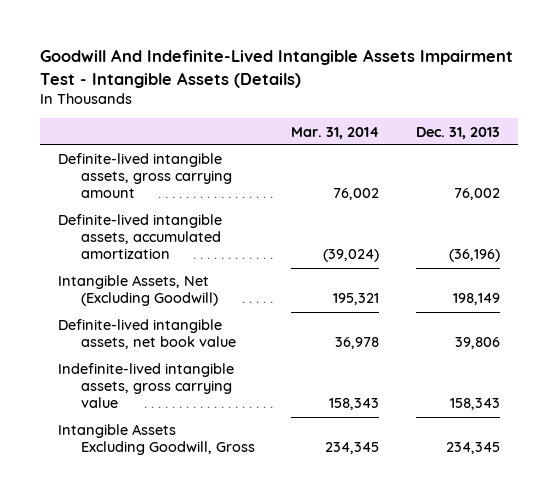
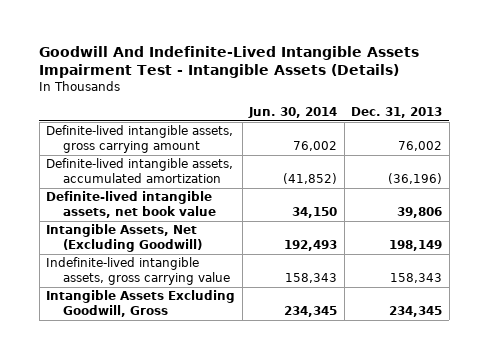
- | Mar. 31, 2014 | Dec. 31, 2013
+ | Jun. 30, 2014 | Dec. 31, 2013
moved down: Intangible Assets, Net (Excluding Goodwill) | 192,493 | 198,149

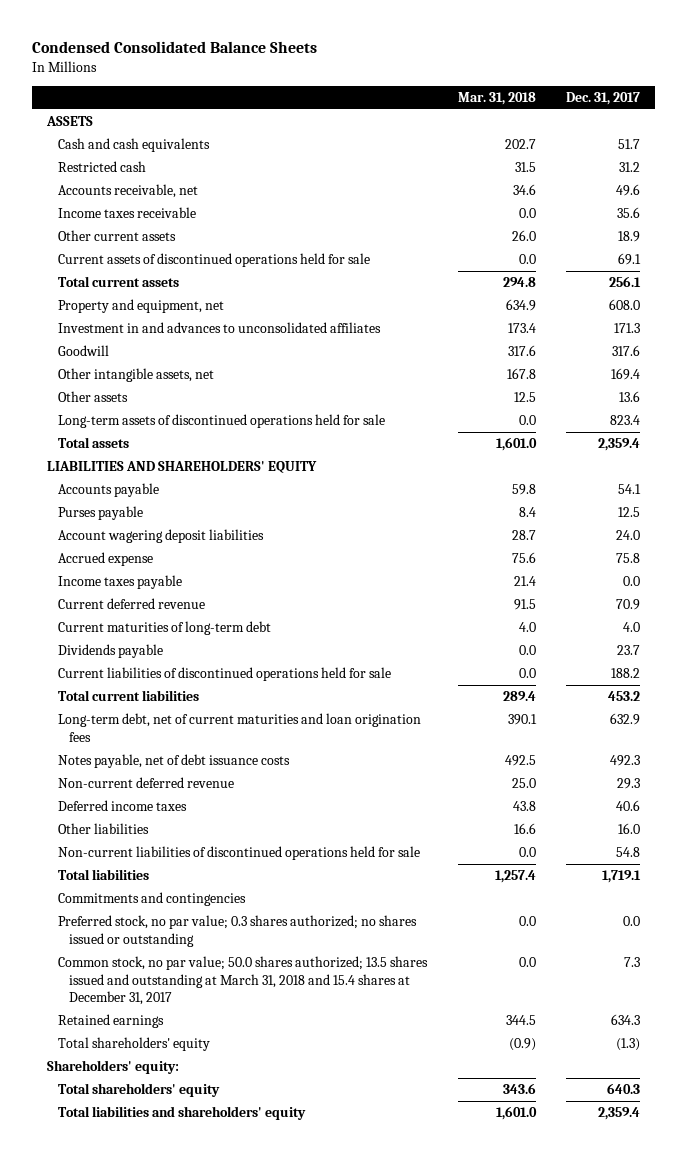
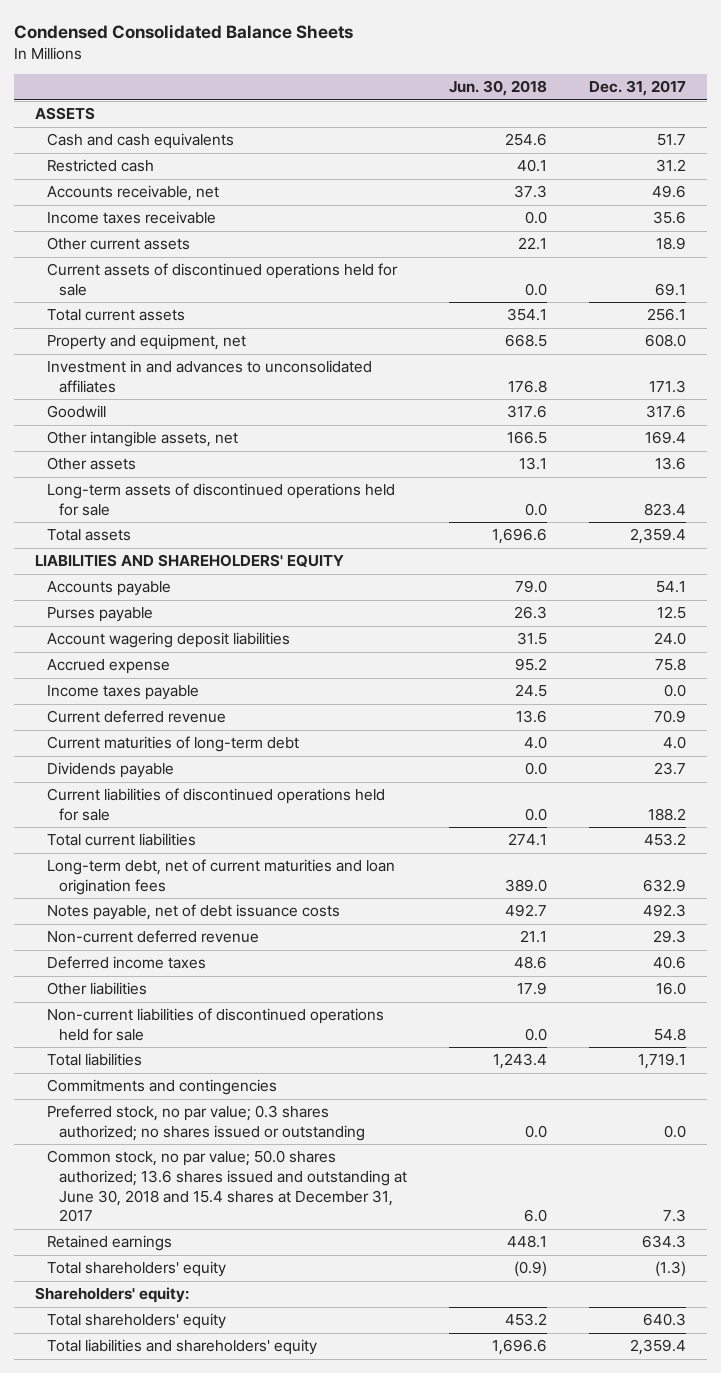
- | Mar. 31, 2018 | Dec. 31, 2017
+ | Jun. 30, 2018 | Dec. 31, 2017
- Common stock, no par value; 50.0 shares authorized; 13.5 shares issued and outstanding at March 31, 2018 and 15.4 shares at December 31, 2017 | 0.0 | 7.3
+ Common stock, no par value; 50.0 shares authorized; 13.6 shares issued and outstanding at June 30, 2018 and 15.4 shares at December 31, 2017 | 6.0 | 7.3

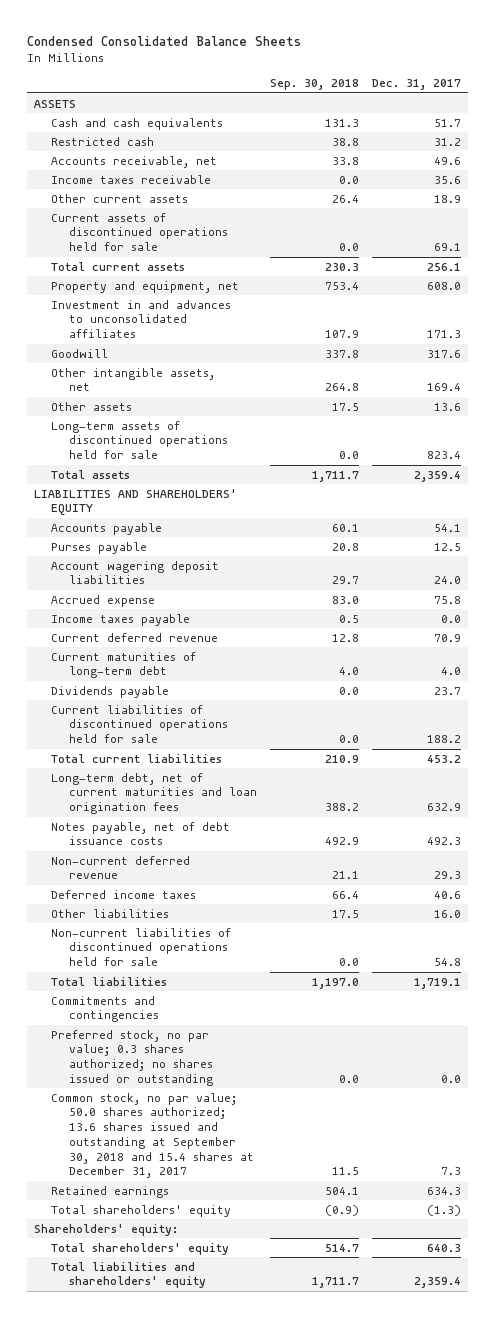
- | Jun. 30, 2018 | Dec. 31, 2017
+ | Sep. 30, 2018 | Dec. 31, 2017
- Common stock, no par value; 50.0 shares authorized; 13.6 shares issued and outstanding at June 30, 2018 and 15.4 shares at December 31, 2017 | 6.0 | 7.3
+ Common stock, no par value; 50.0 shares authorized; 13.6 shares issued and outstanding at September 30, 2018 and 15.4 shares at December 31, 2017 | 11.5 | 7.3

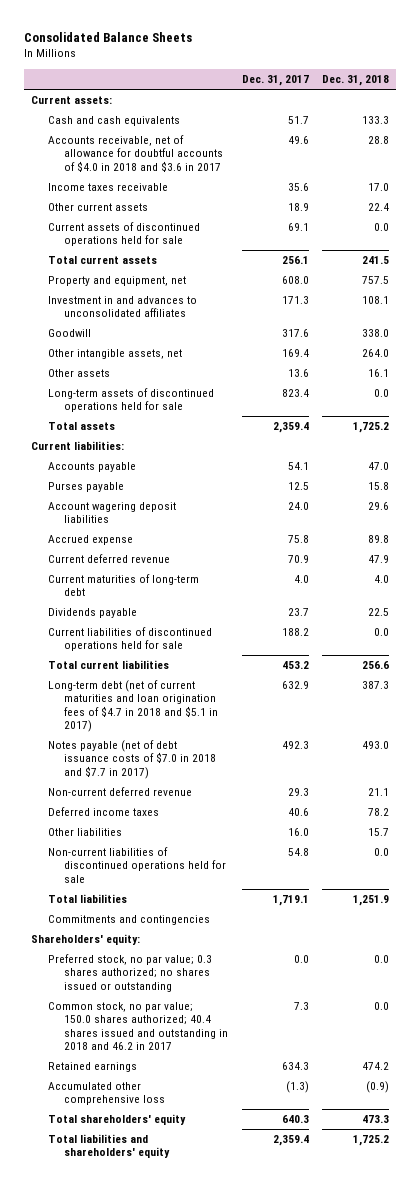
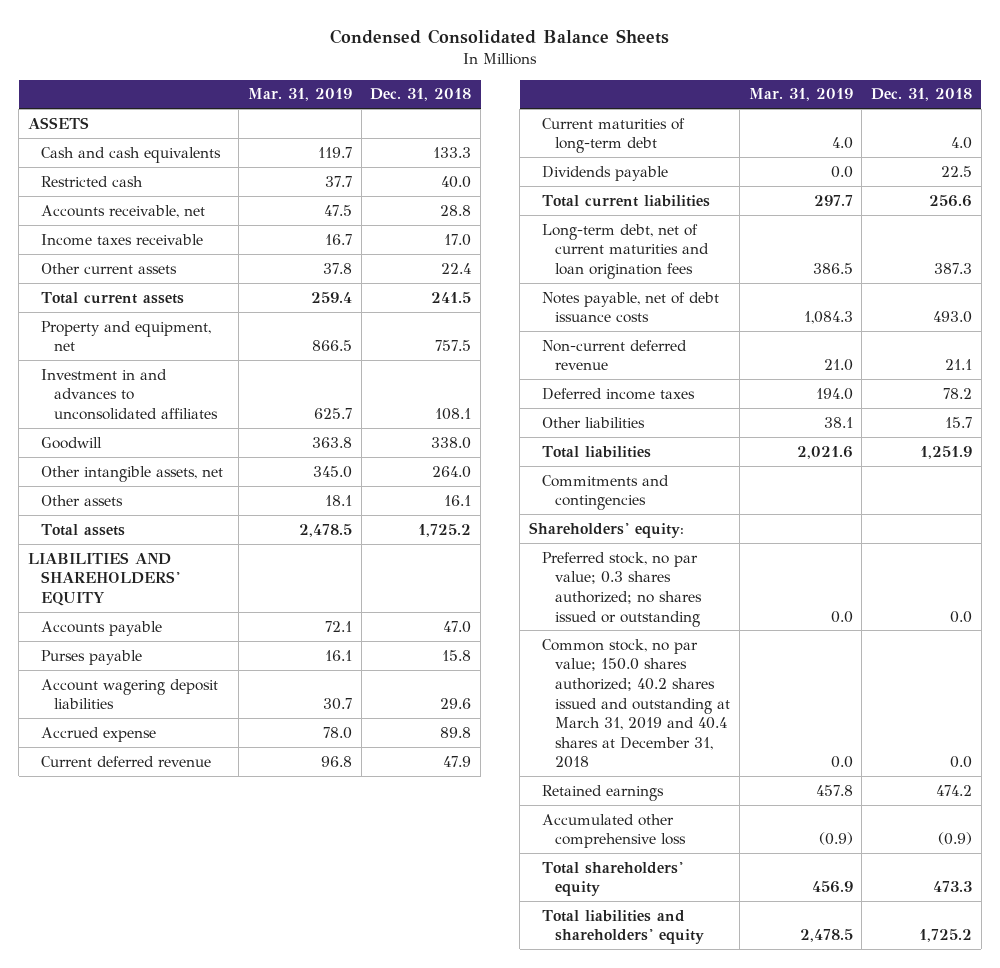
- Consolidated Balance Sheets
+ Condensed Consolidated Balance Sheets
- | Dec. 31, 2017 | Dec. 31, 2018
+ | Mar. 31, 2019 | Dec. 31, 2018
- Current assets:
+ ASSETS
- Accounts receivable, net of allowance for doubtful accounts of $4.0 in 2018 and $3.6 in 2017 | 49.6 | 28.8
+ Restricted cash | 37.7 | 40.0
+ Accounts receivable, net | 47.5 | 28.8
- Current assets of discontinued operations held for sale | 69.1 | 0.0
- Long-term assets of discontinued operations held for sale | 823.4 | 0.0
- Current liabilities:
+ LIABILITIES AND SHAREHOLDERS' EQUITY
- Current liabilities of discontinued operations held for sale | 188.2 | 0.0
- Long-term debt (net of current maturities and loan origination fees of $4.7 in 2018 and $5.1 in 2017) | 632.9 | 387.3
- Notes payable (net of debt issuance costs of $7.0 in 2018 and $7.7 in 2017) | 492.3 | 493.0
+ Long-term debt, net of current maturities and loan origination fees | 386.5 | 387.3
+ Notes payable, net of debt issuance costs | 1,084.3 | 493.0
- Non-current liabilities of discontinued operations held for sale | 54.8 | 0.0
- Common stock, no par value; 150.0 shares authorized; 40.4 shares issued and outstanding in 2018 and 46.2 in 2017 | 7.3 | 0.0
+ Common stock, no par value; 150.0 shares authorized; 40.2 shares issued and outstanding at March 31, 2019 and 40.4 shares at December 31, 2018 | 0.0 | 0.0

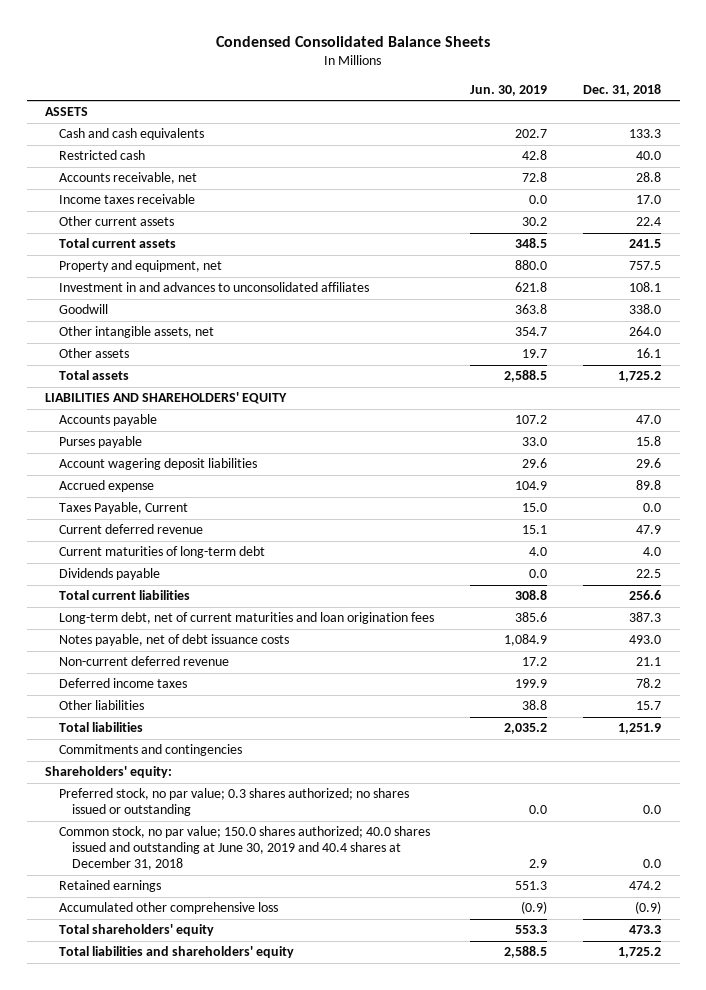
- | Mar. 31, 2019 | Dec. 31, 2018
+ | Jun. 30, 2019 | Dec. 31, 2018
+ Taxes Payable, Current | 15.0 | 0.0
- Common stock, no par value; 150.0 shares authorized; 40.2 shares issued and outstanding at March 31, 2019 and 40.4 shares at December 31, 2018 | 0.0 | 0.0
+ Common stock, no par value; 150.0 shares authorized; 40.0 shares issued and outstanding at June 30, 2019 and 40.4 shares at December 31, 2018 | 2.9 | 0.0

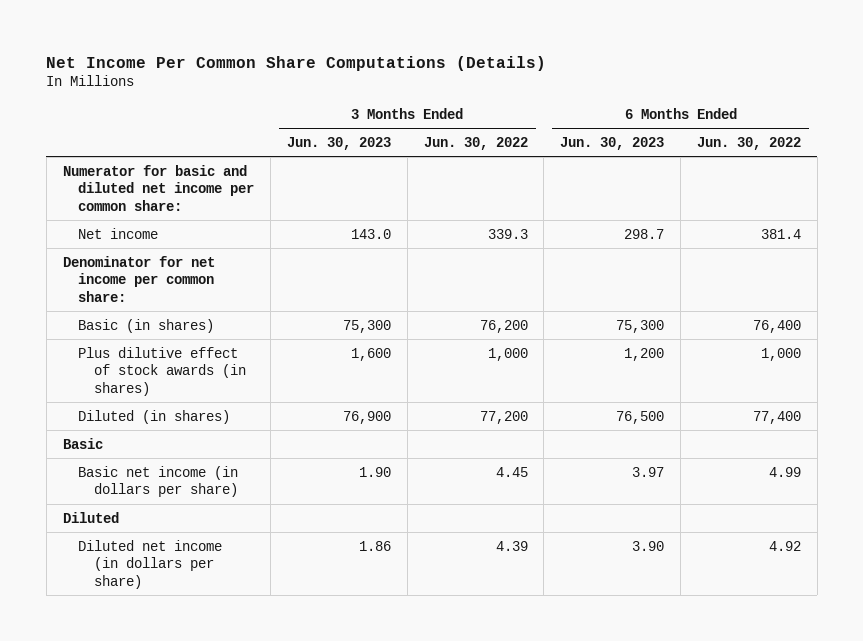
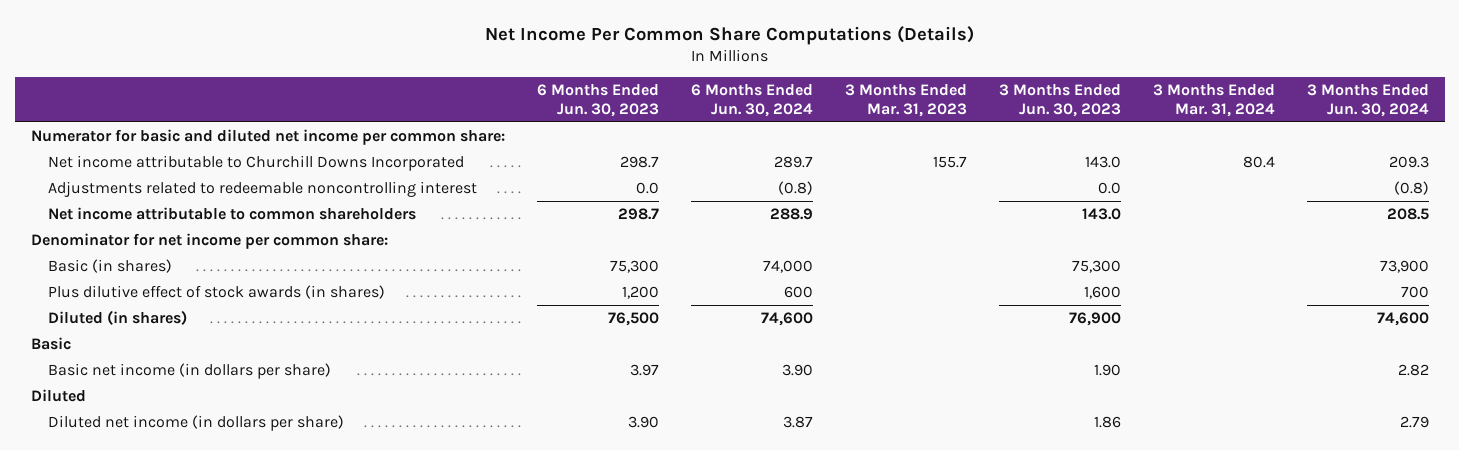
- | 3 Months Ended Jun. 30, 2023 | 3 Months Ended Jun. 30, 2022 | 6 Months Ended Jun. 30, 2023 | 6 Months Ended Jun. 30, 2022
+ | 6 Months Ended Jun. 30, 2023 | 6 Months Ended Jun. 30, 2024 | 3 Months Ended Mar. 31, 2023 | 3 Months Ended Jun. 30, 2023 | 3 Months Ended Mar. 31, 2024 | 3 Months Ended Jun. 30, 2024
- Net income | 143.0 | 339.3 | 298.7 | 381.4
+ Net income attributable to Churchill Downs Incorporated | 298.7 | 289.7 | 155.7 | 143.0 | 80.4 | 209.3
+ Adjustments related to redeemable noncontrolling interest | 0.0 | (0.8) | | 0.0 | | (0.8)
+ Net income attributable to common shareholders | 298.7 | 288.9 | | 143.0 | | 208.5

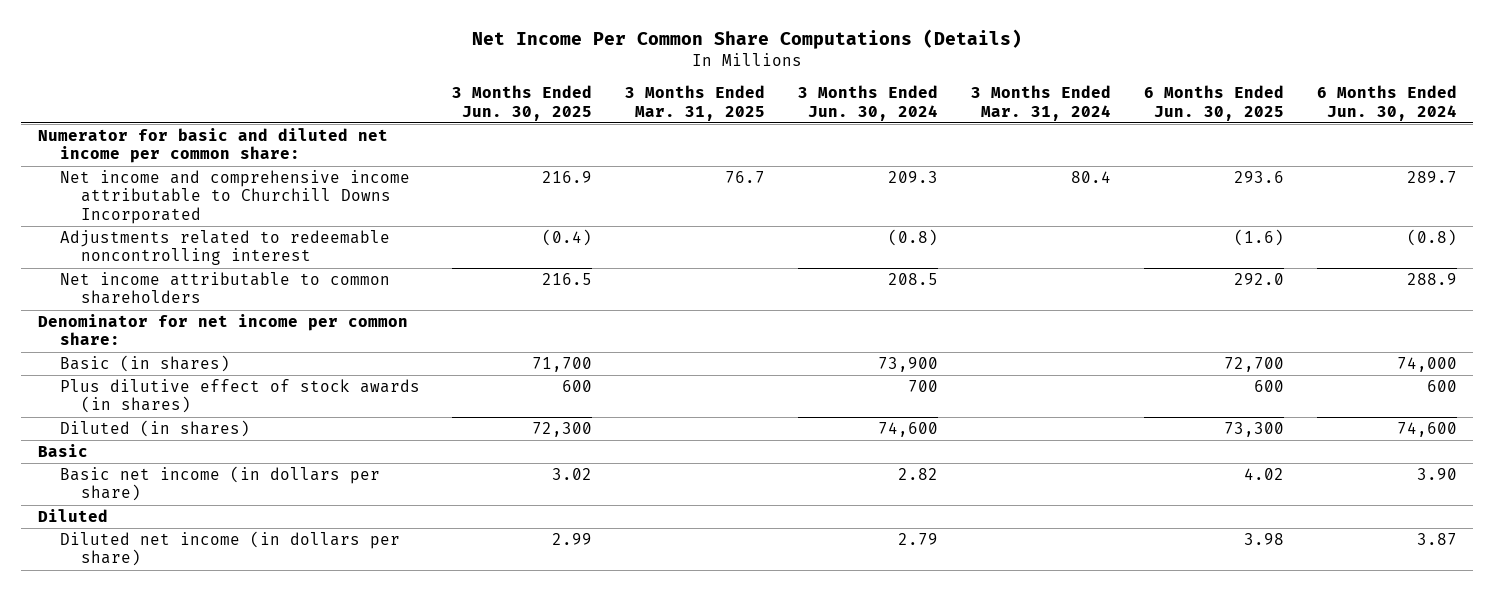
- | 6 Months Ended Jun. 30, 2023 | 6 Months Ended Jun. 30, 2024 | 3 Months Ended Mar. 31, 2023 | 3 Months Ended Jun. 30, 2023 | 3 Months Ended Mar. 31, 2024 | 3 Months Ended Jun. 30, 2024
+ | 3 Months Ended Jun. 30, 2025 | 3 Months Ended Mar. 31, 2025 | 3 Months Ended Jun. 30, 2024 | 3 Months Ended Mar. 31, 2024 | 6 Months Ended Jun. 30, 2025 | 6 Months Ended Jun. 30, 2024
- Net income attributable to Churchill Downs Incorporated | 298.7 | 289.7 | 155.7 | 143.0 | 80.4 | 209.3
+ Net income and comprehensive income attributable to Churchill Downs Incorporated | 216.9 | 76.7 | 209.3 | 80.4 | 293.6 | 289.7

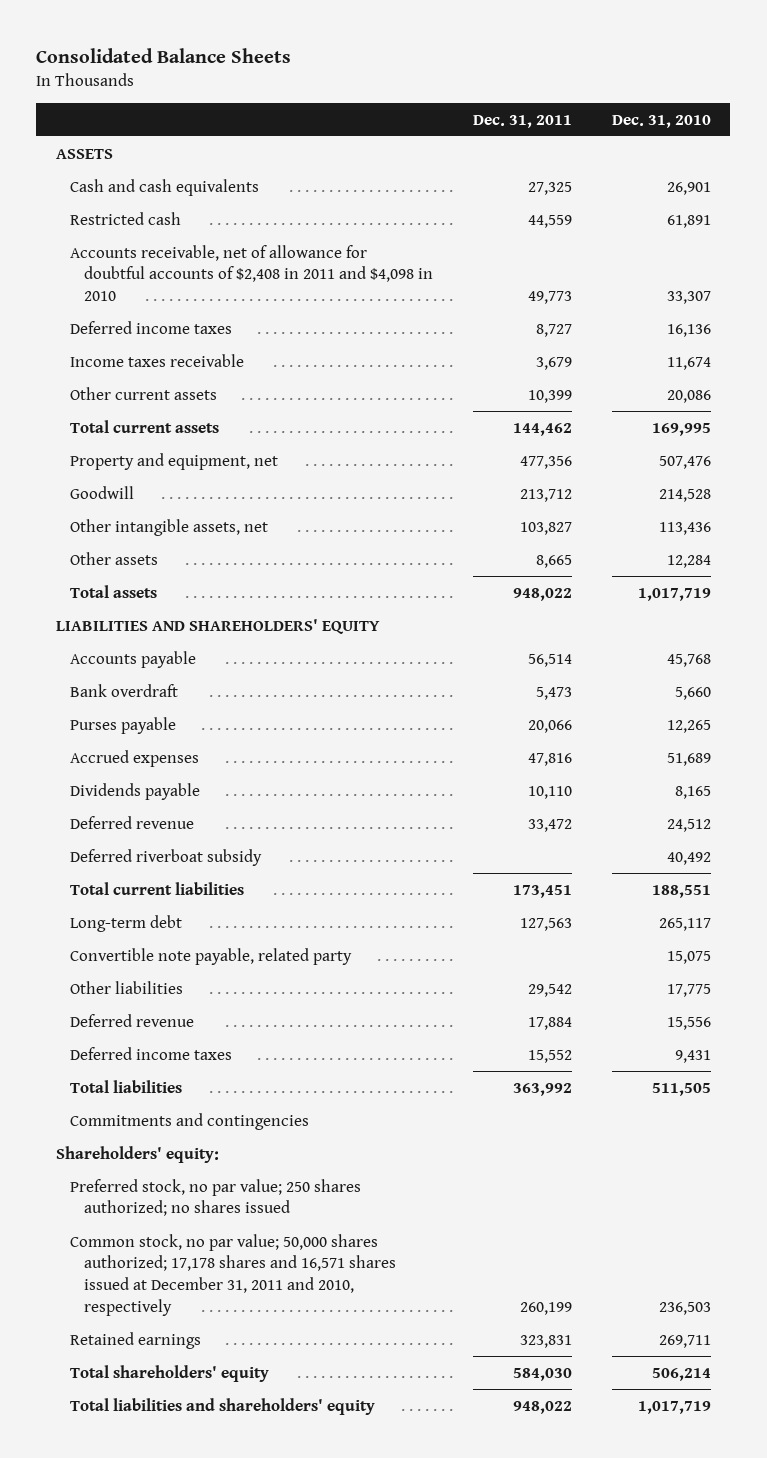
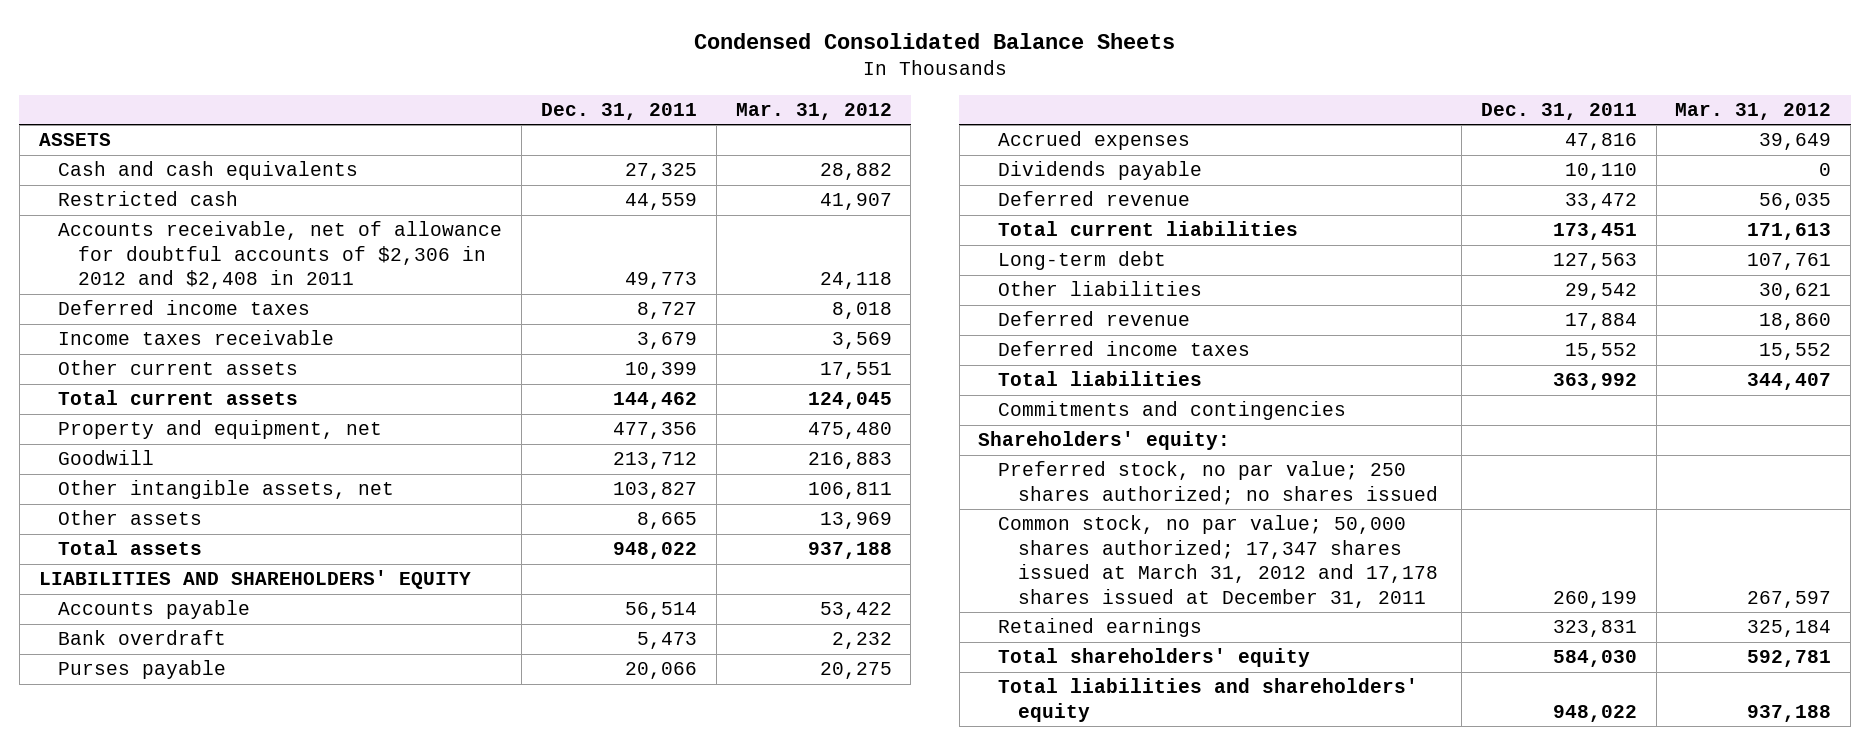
- Consolidated Balance Sheets
+ Condensed Consolidated Balance Sheets
- | Dec. 31, 2011 | Dec. 31, 2010
+ | Dec. 31, 2011 | Mar. 31, 2012
- Accounts receivable, net of allowance for doubtful accounts of $2,408 in 2011 and $4,098 in 2010 | 49,773 | 33,307
+ Accounts receivable, net of allowance for doubtful accounts of $2,306 in 2012 and $2,408 in 2011 | 49,773 | 24,118
- Deferred riverboat subsidy | | 40,492
- Convertible note payable, related party | | 15,075
- Common stock, no par value; 50,000 shares authorized; 17,178 shares and 16,571 shares issued at December 31, 2011 and 2010, respectively | 260,199 | 236,503
+ Common stock, no par value; 50,000 shares authorized; 17,347 shares issued at March 31, 2012 and 17,178 shares issued at December 31, 2011 | 260,199 | 267,597

